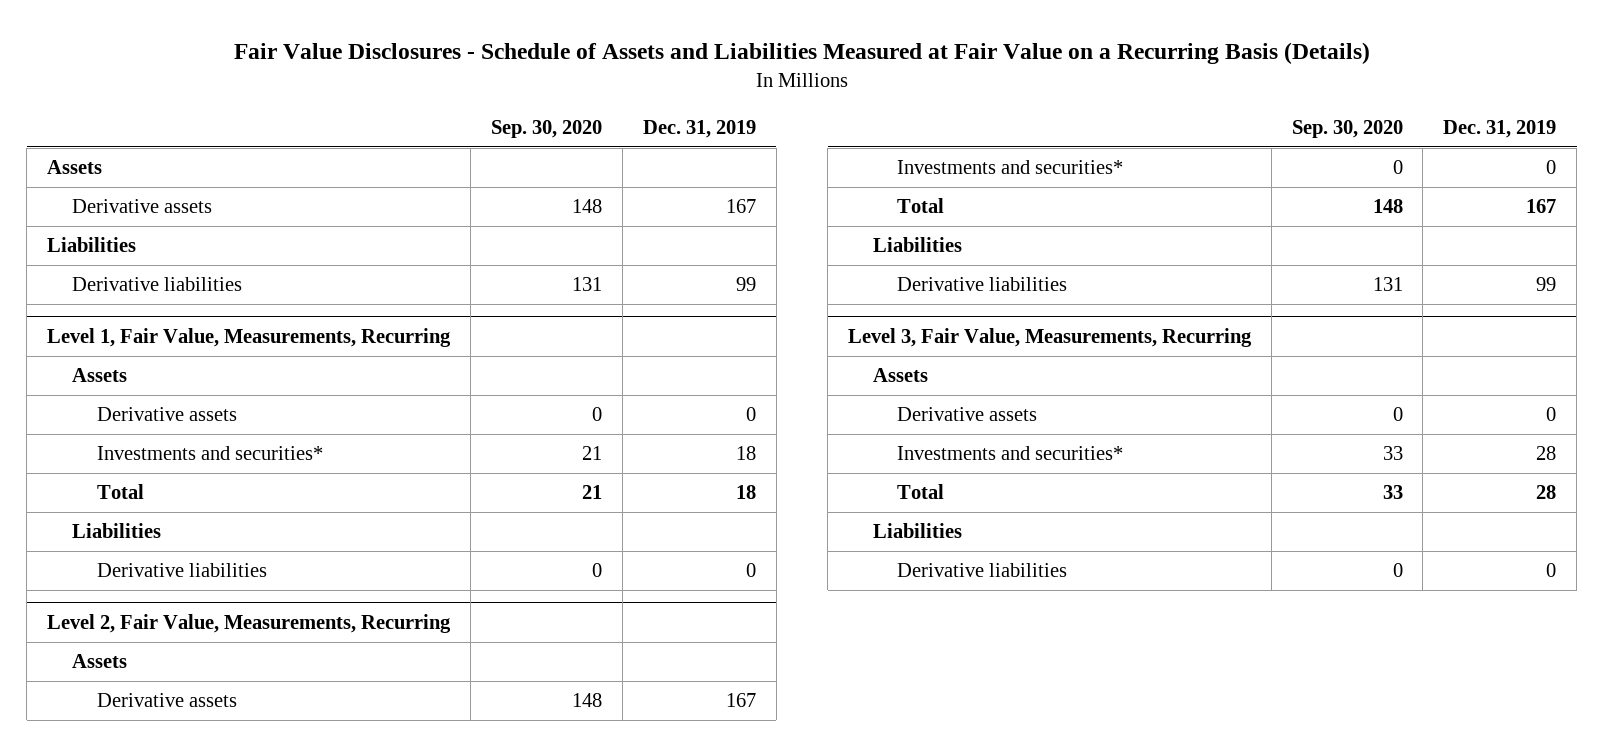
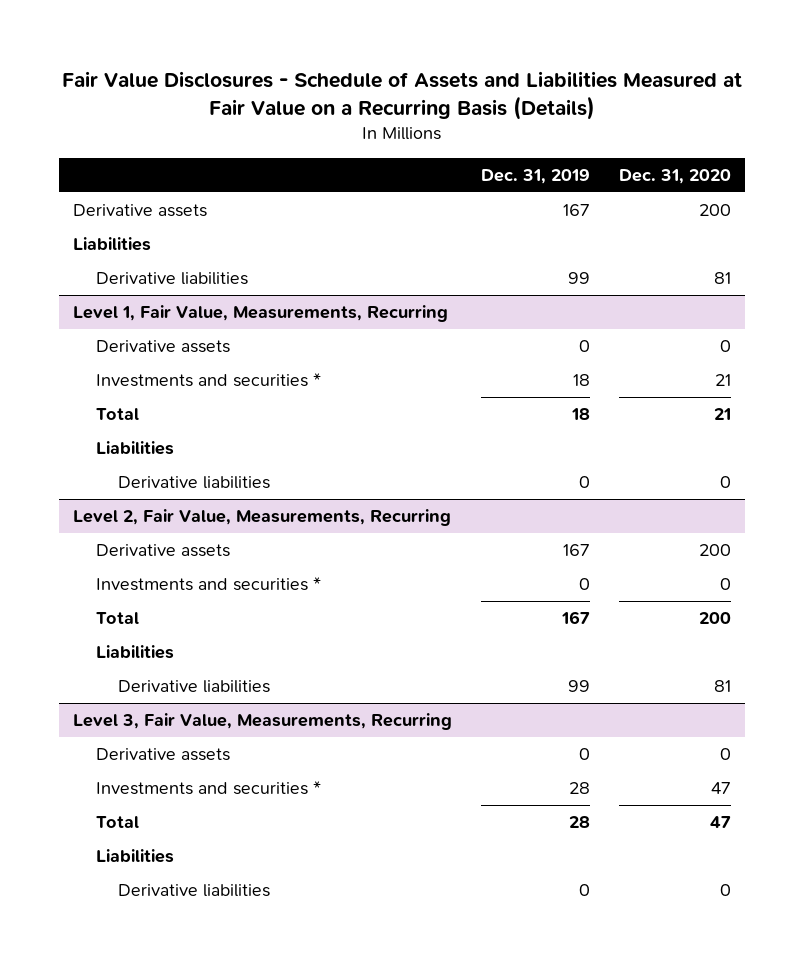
- | Sep. 30, 2020 | Dec. 31, 2019
+ | Dec. 31, 2019 | Dec. 31, 2020
- Assets
@ Level 1, Fair Value, Measurements, Recurring
- Assets
- Investments and securities* | 21 | 18
+ Investments and securities * | 18 | 21
@ Level 2, Fair Value, Measurements, Recurring
- Assets
- Investments and securities* | 0 | 0
+ Investments and securities * | 0 | 0
@ Level 3, Fair Value, Measurements, Recurring
- Assets
- Investments and securities* | 33 | 28
+ Investments and securities * | 28 | 47

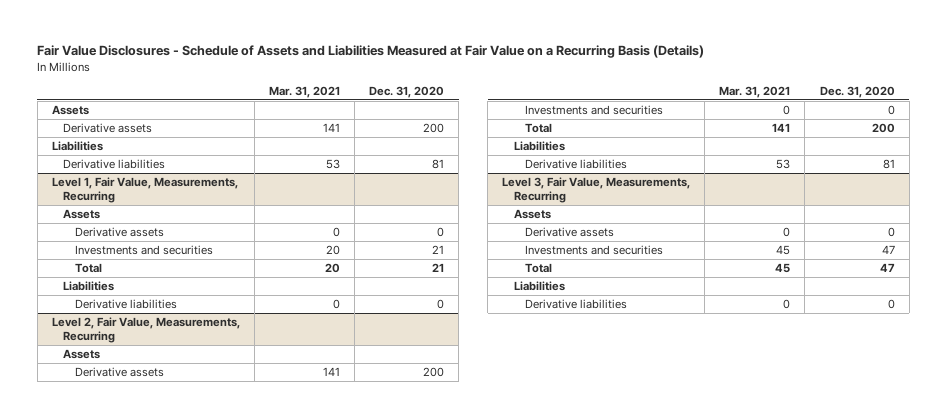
- | Dec. 31, 2019 | Dec. 31, 2020
+ | Mar. 31, 2021 | Dec. 31, 2020
+ Assets
@ Level 1, Fair Value, Measurements, Recurring
+ Assets
- Investments and securities * | 18 | 21
+ Investments and securities | 20 | 21
@ Level 2, Fair Value, Measurements, Recurring
+ Assets
- Investments and securities * | 0 | 0
+ Investments and securities | 0 | 0
@ Level 3, Fair Value, Measurements, Recurring
+ Assets
- Investments and securities * | 28 | 47
+ Investments and securities | 45 | 47

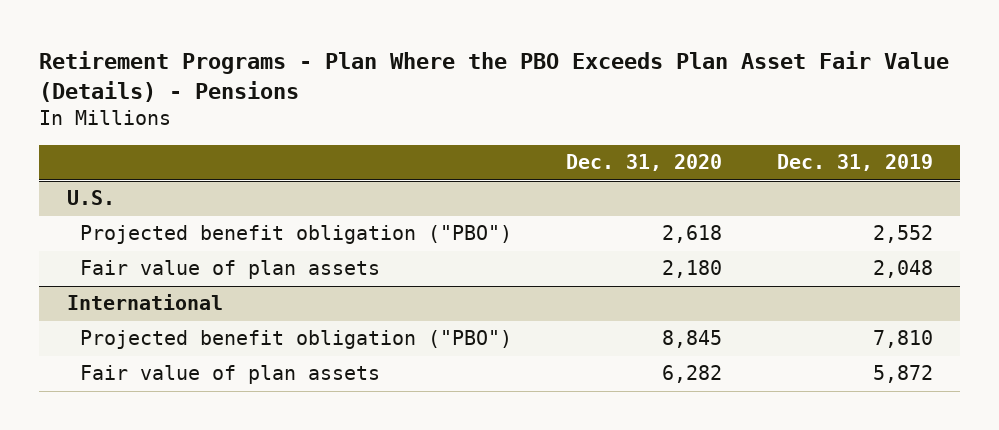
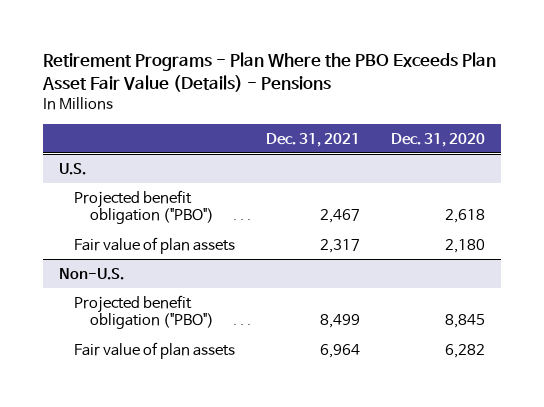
- | Dec. 31, 2020 | Dec. 31, 2019
+ | Dec. 31, 2021 | Dec. 31, 2020
- International
+ Non-U.S.

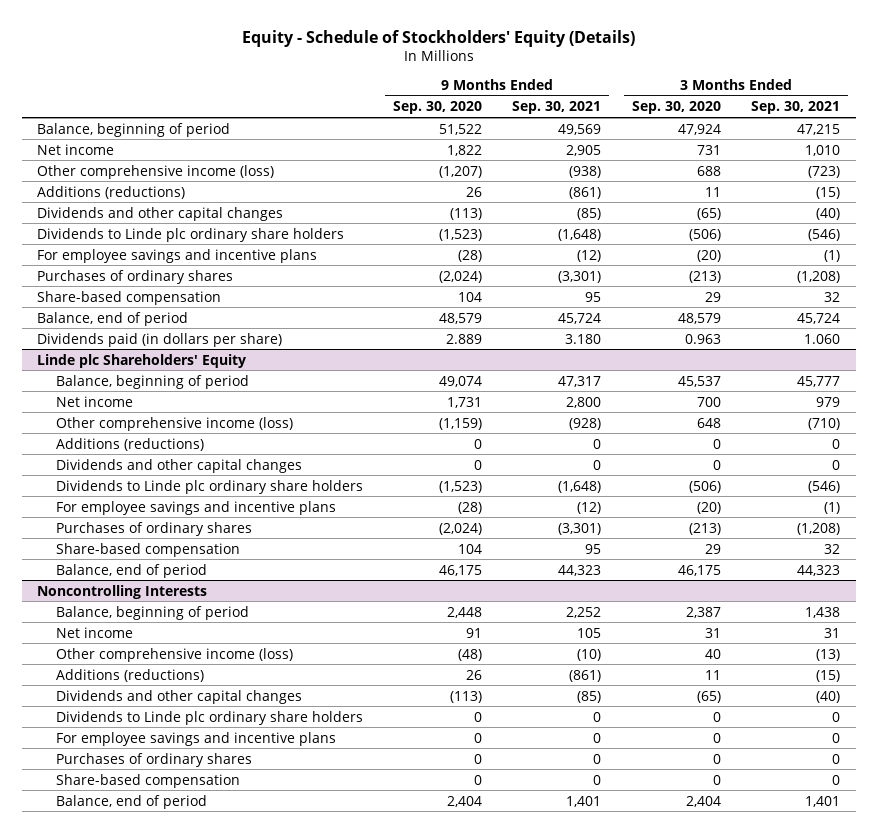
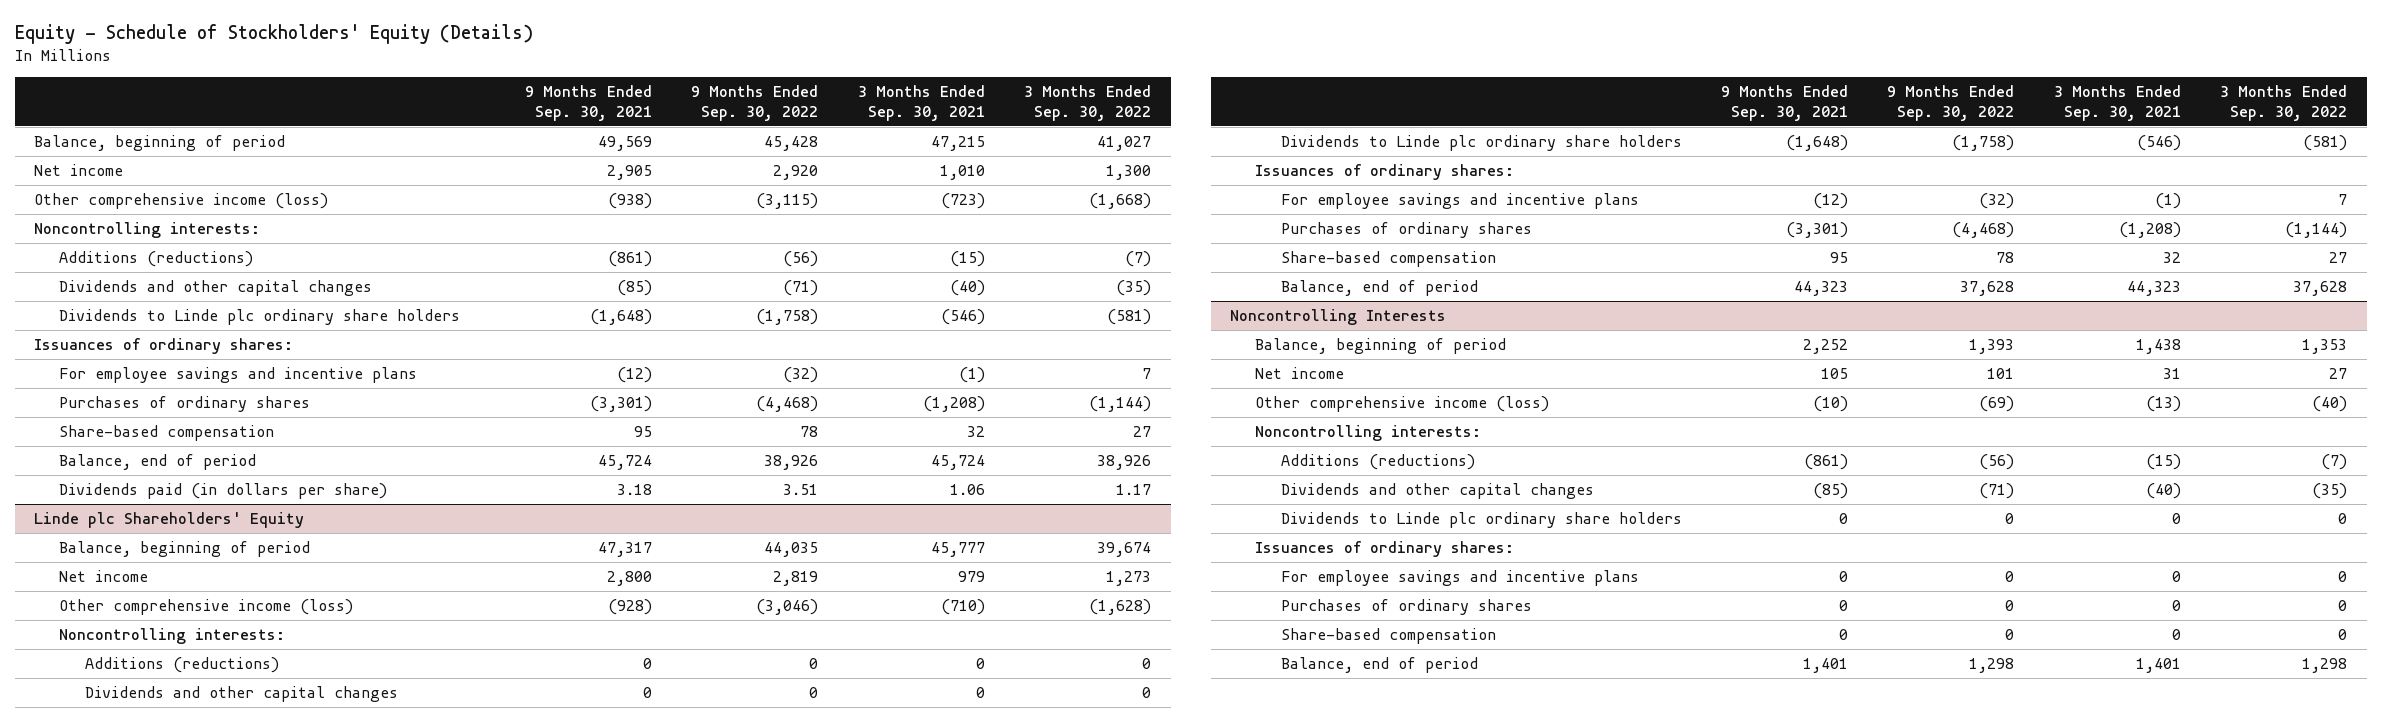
- | 9 Months Ended Sep. 30, 2020 | 9 Months Ended Sep. 30, 2021 | 3 Months Ended Sep. 30, 2020 | 3 Months Ended Sep. 30, 2021
+ | 9 Months Ended Sep. 30, 2021 | 9 Months Ended Sep. 30, 2022 | 3 Months Ended Sep. 30, 2021 | 3 Months Ended Sep. 30, 2022
+ Noncontrolling interests:
+ Issuances of ordinary shares:
- Dividends paid (in dollars per share) | 2.889 | 3.180 | 0.963 | 1.060
+ Dividends paid (in dollars per share) | 3.18 | 3.51 | 1.06 | 1.17
@ Linde plc Shareholders' Equity
+ Noncontrolling interests:
+ Issuances of ordinary shares:
@ Noncontrolling Interests
+ Noncontrolling interests:
+ Issuances of ordinary shares:

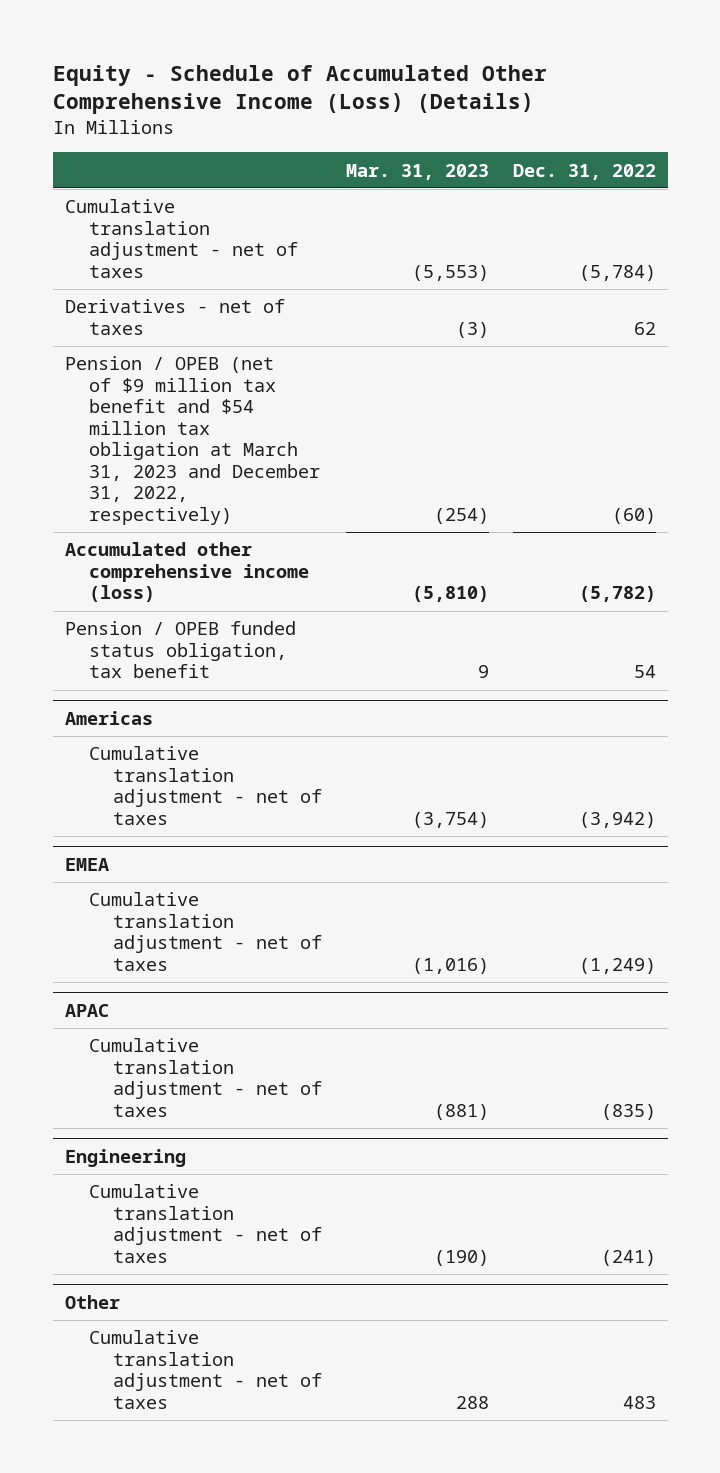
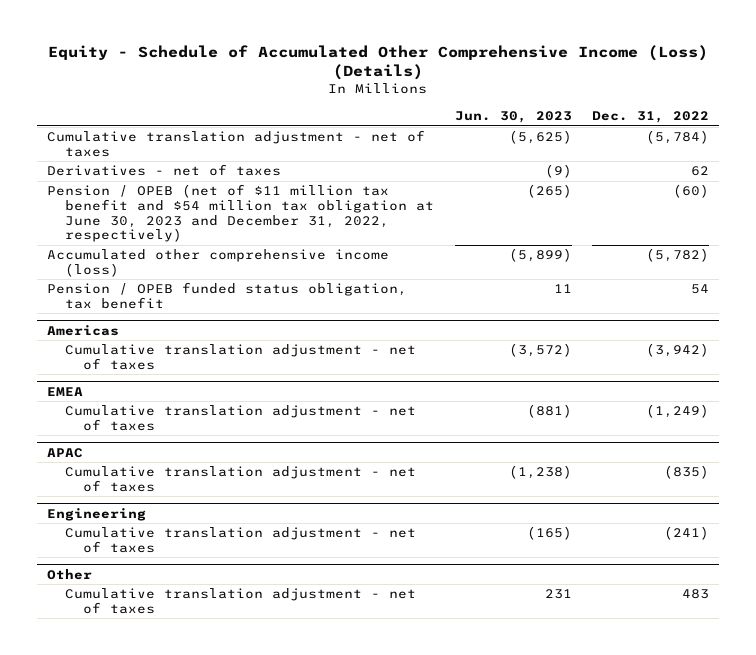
- | Mar. 31, 2023 | Dec. 31, 2022
+ | Jun. 30, 2023 | Dec. 31, 2022
- Pension / OPEB (net of $9 million tax benefit and $54 million tax obligation at March 31, 2023 and December 31, 2022, respectively) | (254) | (60)
+ Pension / OPEB (net of $11 million tax benefit and $54 million tax obligation at June 30, 2023 and December 31, 2022, respectively) | (265) | (60)

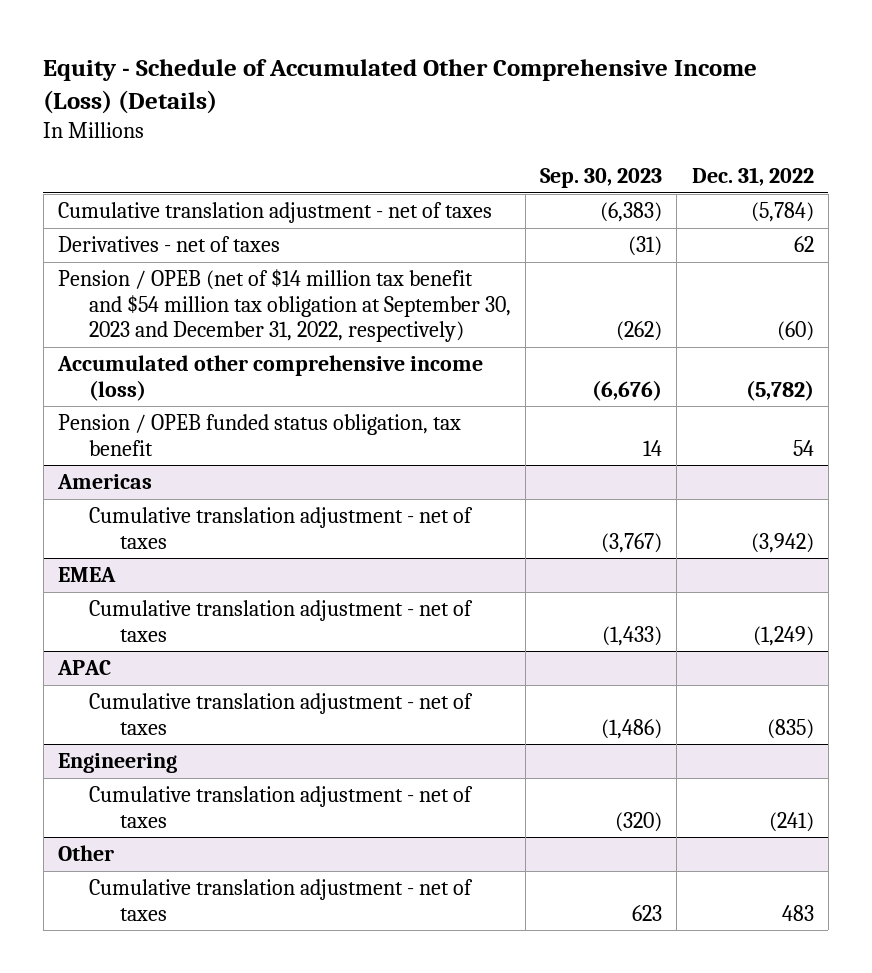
- | Jun. 30, 2023 | Dec. 31, 2022
+ | Sep. 30, 2023 | Dec. 31, 2022
- Pension / OPEB (net of $11 million tax benefit and $54 million tax obligation at June 30, 2023 and December 31, 2022, respectively) | (265) | (60)
+ Pension / OPEB (net of $14 million tax benefit and $54 million tax obligation at September 30, 2023 and December 31, 2022, respectively) | (262) | (60)

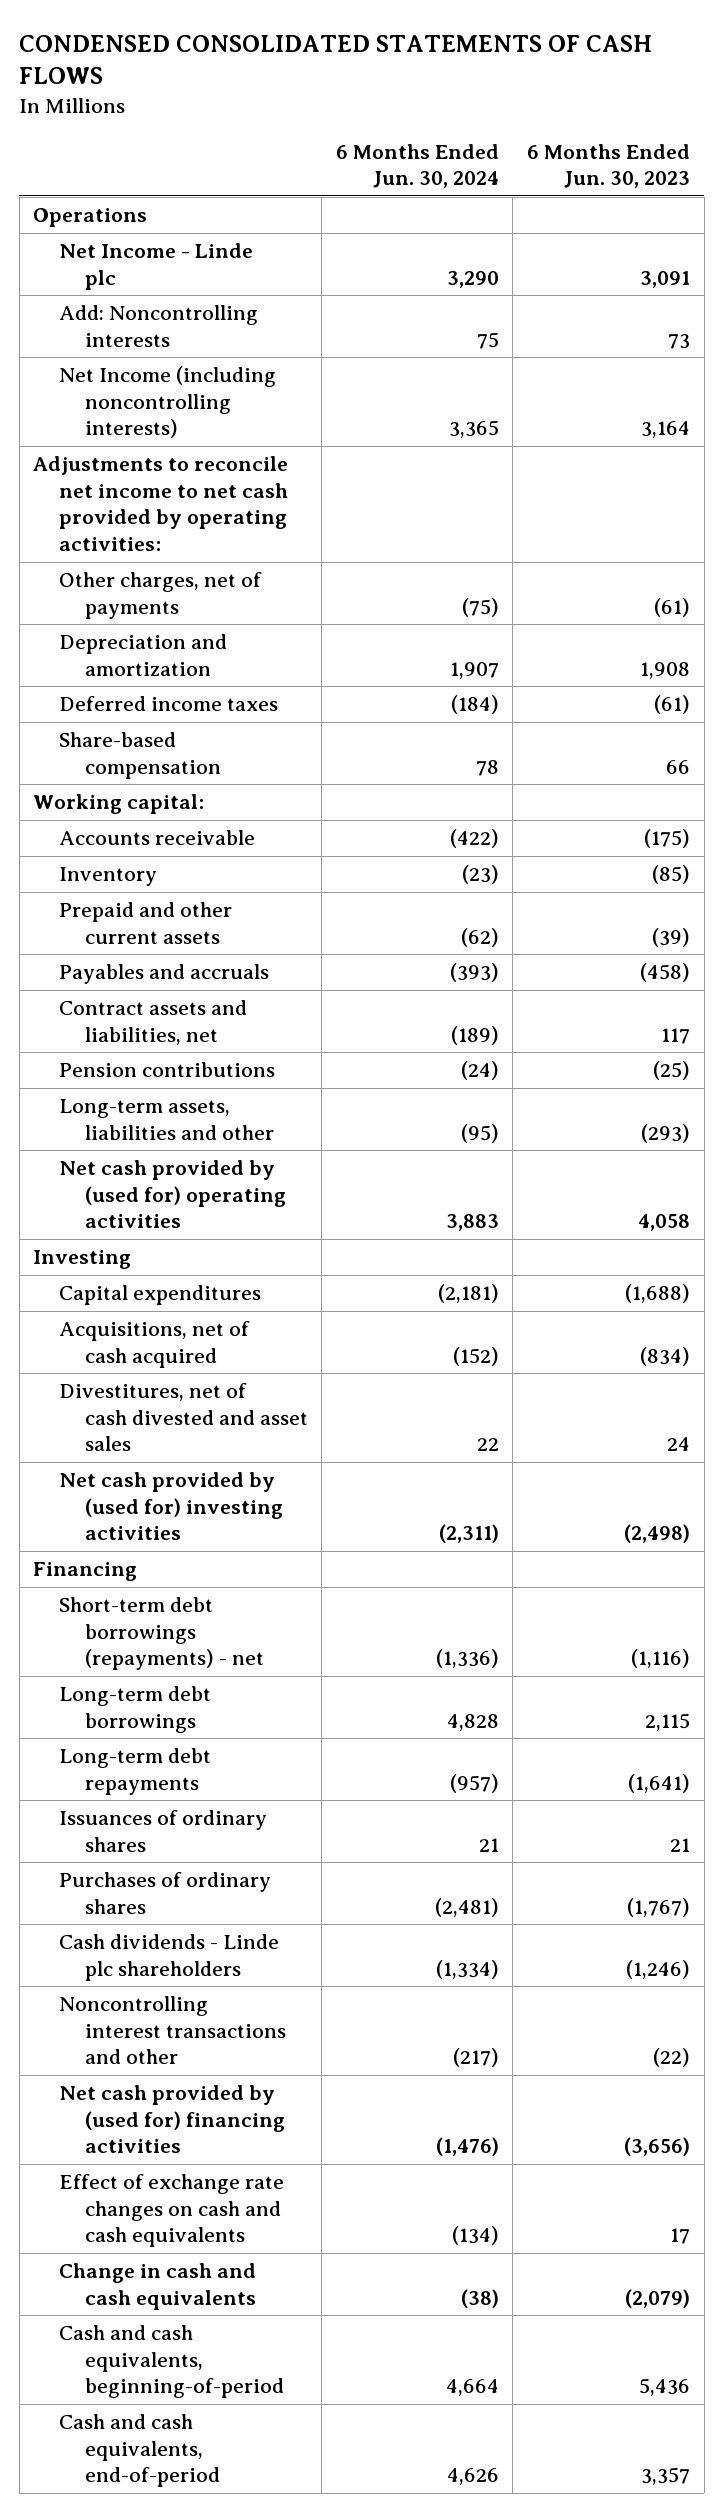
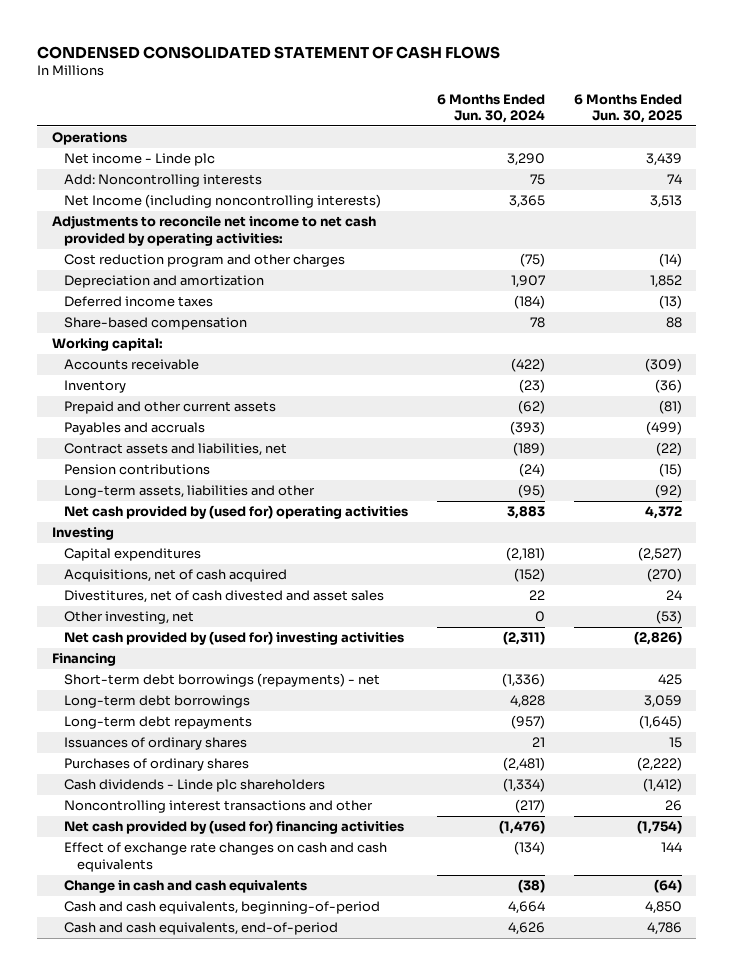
- CONDENSED CONSOLIDATED STATEMENTS OF CASH FLOWS
+ CONDENSED CONSOLIDATED STATEMENT OF CASH FLOWS
- | 6 Months Ended Jun. 30, 2024 | 6 Months Ended Jun. 30, 2023
+ | 6 Months Ended Jun. 30, 2024 | 6 Months Ended Jun. 30, 2025
- Net Income - Linde plc | 3,290 | 3,091
+ Net income - Linde plc | 3,290 | 3,439
- Other charges, net of payments | (75) | (61)
+ Cost reduction program and other charges | (75) | (14)
+ Other investing, net | 0 | (53)

